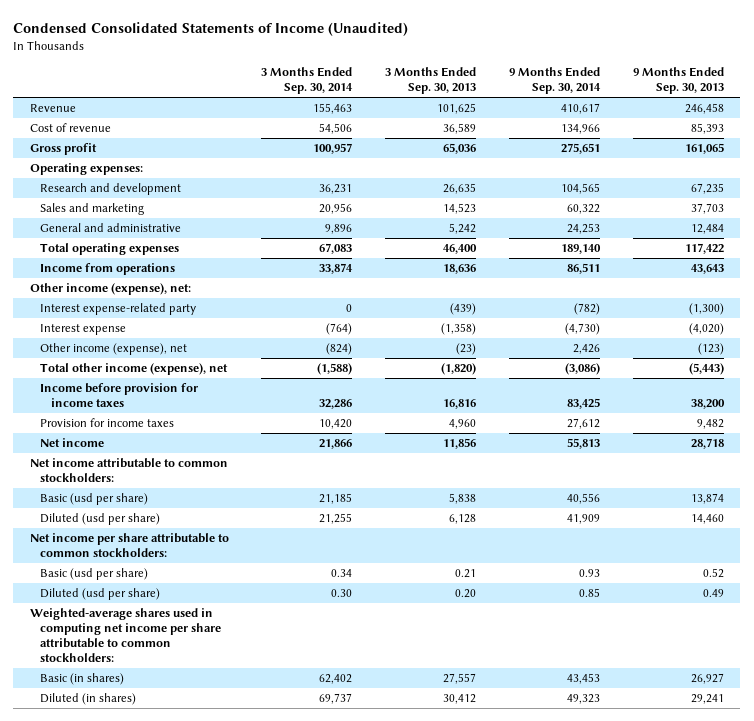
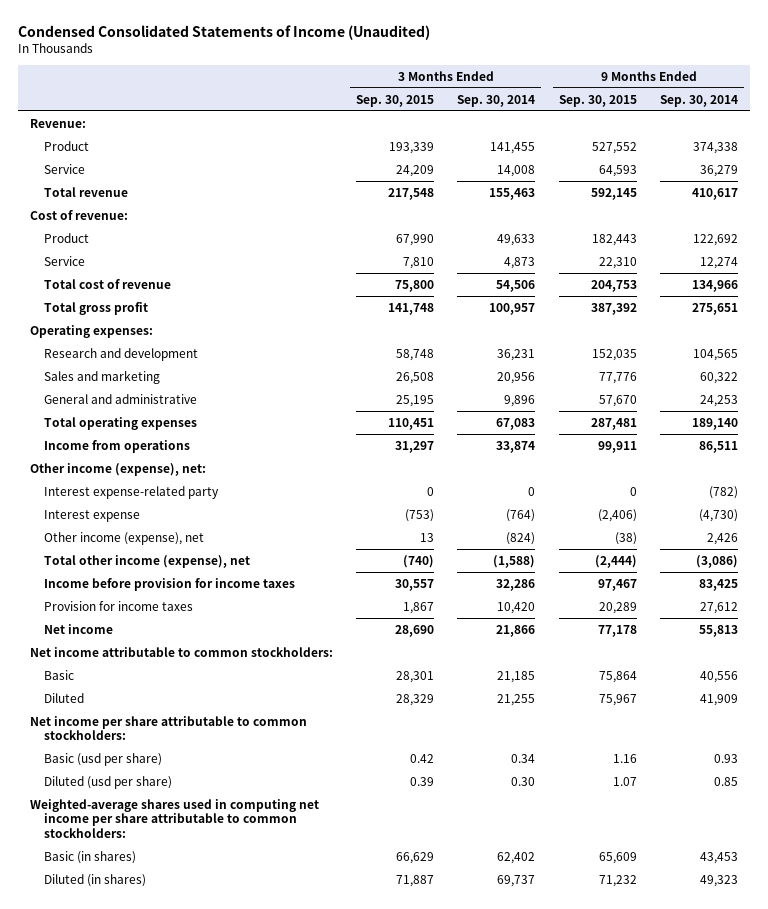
- | 3 Months Ended Sep. 30, 2014 | 3 Months Ended Sep. 30, 2013 | 9 Months Ended Sep. 30, 2014 | 9 Months Ended Sep. 30, 2013
+ | 3 Months Ended Sep. 30, 2015 | 3 Months Ended Sep. 30, 2014 | 9 Months Ended Sep. 30, 2015 | 9 Months Ended Sep. 30, 2014
- Revenue | 155,463 | 101,625 | 410,617 | 246,458
- Cost of revenue | 54,506 | 36,589 | 134,966 | 85,393
- Gross profit | 100,957 | 65,036 | 275,651 | 161,065
+ Revenue:
+ Product | 193,339 | 141,455 | 527,552 | 374,338
+ Service | 24,209 | 14,008 | 64,593 | 36,279
+ Total revenue | 217,548 | 155,463 | 592,145 | 410,617
+ Cost of revenue:
+ Product | 67,990 | 49,633 | 182,443 | 122,692
+ Service | 7,810 | 4,873 | 22,310 | 12,274
+ Total cost of revenue | 75,800 | 54,506 | 204,753 | 134,966
+ Total gross profit | 141,748 | 100,957 | 387,392 | 275,651
- Basic (usd per share) | 21,185 | 5,838 | 40,556 | 13,874
- Diluted (usd per share) | 21,255 | 6,128 | 41,909 | 14,460
+ Basic | 28,301 | 21,185 | 75,864 | 40,556
+ Diluted | 28,329 | 21,255 | 75,967 | 41,909

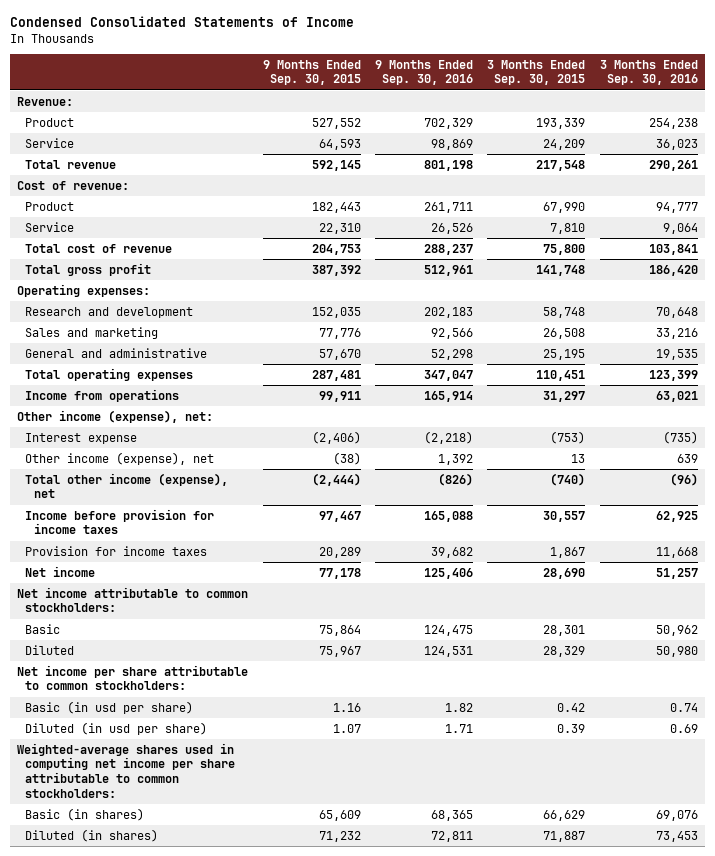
- Condensed Consolidated Statements of Income (Unaudited)
+ Condensed Consolidated Statements of Income
- | 3 Months Ended Sep. 30, 2015 | 3 Months Ended Sep. 30, 2014 | 9 Months Ended Sep. 30, 2015 | 9 Months Ended Sep. 30, 2014
+ | 9 Months Ended Sep. 30, 2015 | 9 Months Ended Sep. 30, 2016 | 3 Months Ended Sep. 30, 2015 | 3 Months Ended Sep. 30, 2016
- Interest expense-related party | 0 | 0 | 0 | (782)
- Basic (usd per share) | 0.42 | 0.34 | 1.16 | 0.93
- Diluted (usd per share) | 0.39 | 0.30 | 1.07 | 0.85
+ Basic (in usd per share) | 1.16 | 1.82 | 0.42 | 0.74
+ Diluted (in usd per share) | 1.07 | 1.71 | 0.39 | 0.69

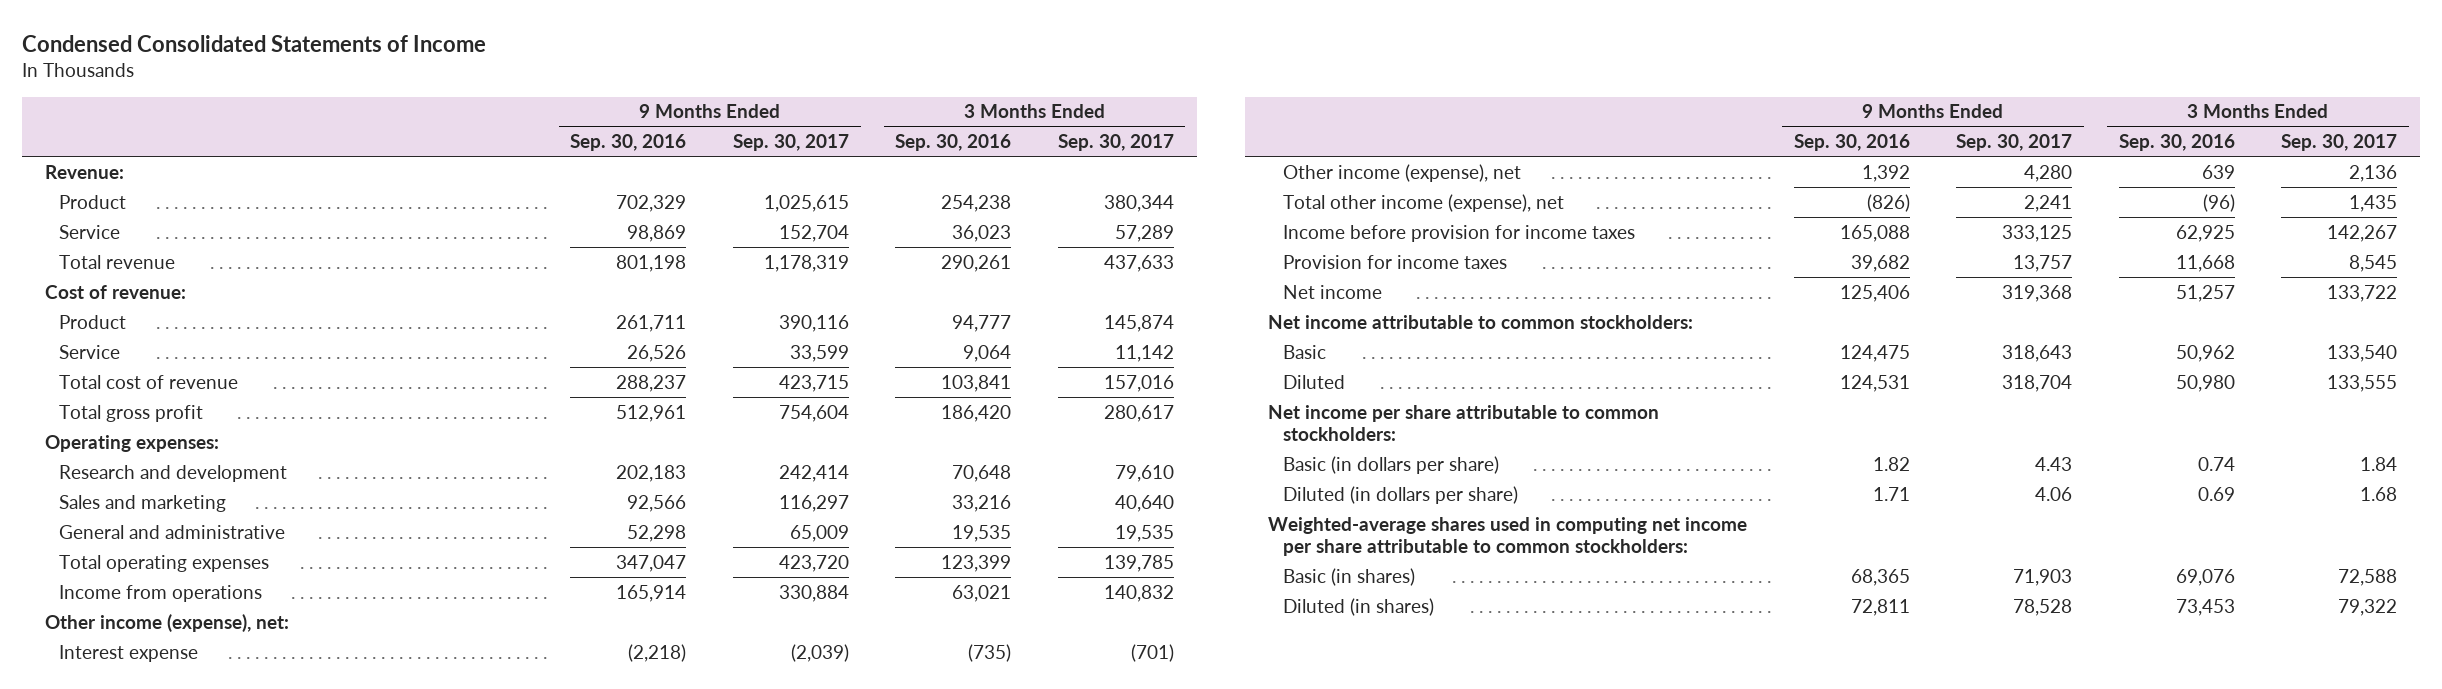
- | 9 Months Ended Sep. 30, 2015 | 9 Months Ended Sep. 30, 2016 | 3 Months Ended Sep. 30, 2015 | 3 Months Ended Sep. 30, 2016
+ | 9 Months Ended Sep. 30, 2016 | 9 Months Ended Sep. 30, 2017 | 3 Months Ended Sep. 30, 2016 | 3 Months Ended Sep. 30, 2017
- Basic (in usd per share) | 1.16 | 1.82 | 0.42 | 0.74
- Diluted (in usd per share) | 1.07 | 1.71 | 0.39 | 0.69
+ Basic (in dollars per share) | 1.82 | 4.43 | 0.74 | 1.84
+ Diluted (in dollars per share) | 1.71 | 4.06 | 0.69 | 1.68

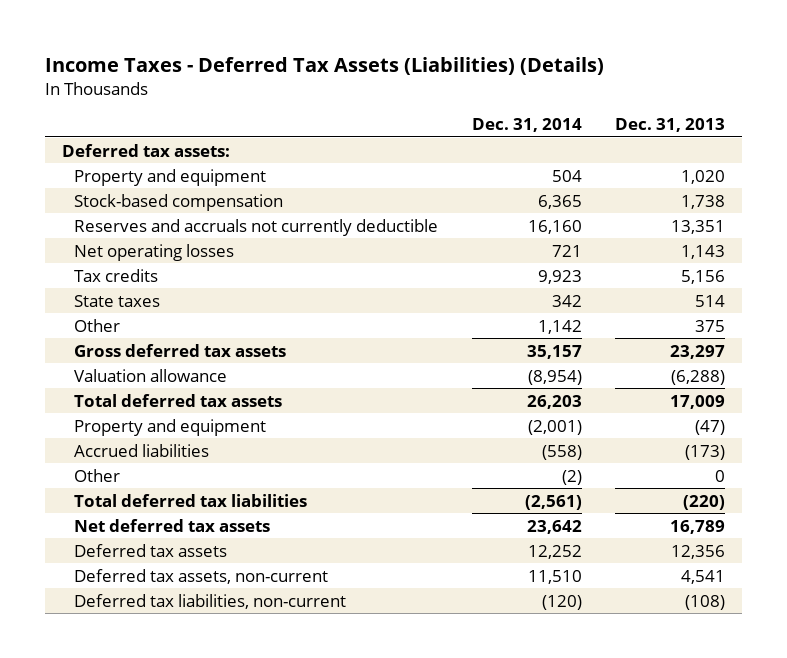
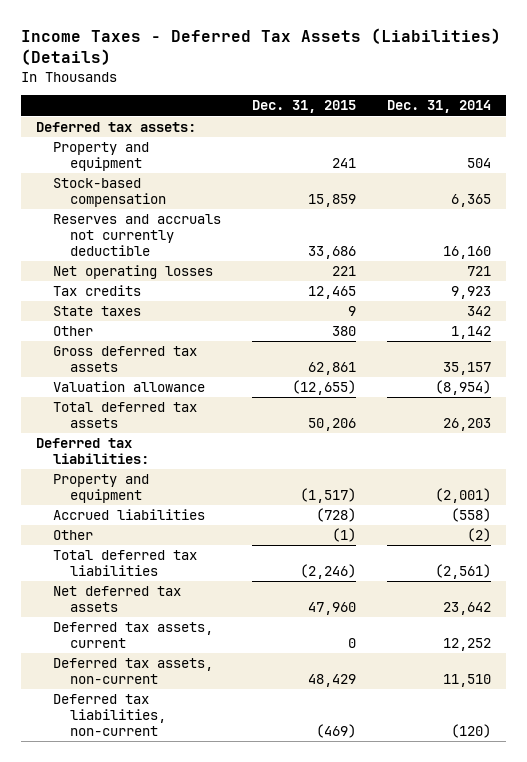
- | Dec. 31, 2014 | Dec. 31, 2013
+ | Dec. 31, 2015 | Dec. 31, 2014
+ Deferred tax liabilities:
- Deferred tax assets | 12,252 | 12,356
+ Deferred tax assets, current | 0 | 12,252

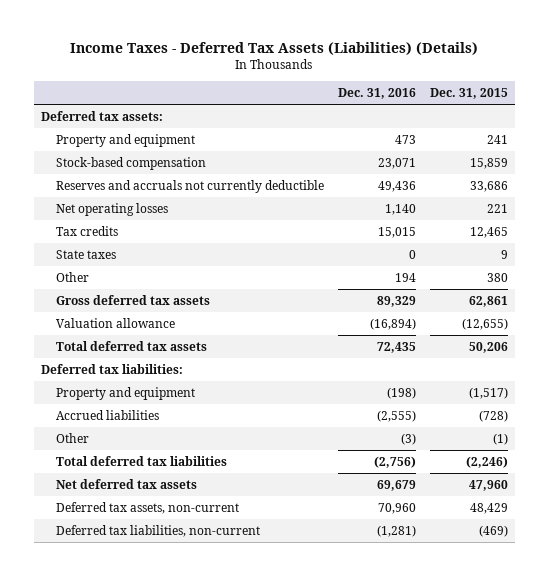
- | Dec. 31, 2015 | Dec. 31, 2014
+ | Dec. 31, 2016 | Dec. 31, 2015
- Deferred tax assets, current | 0 | 12,252

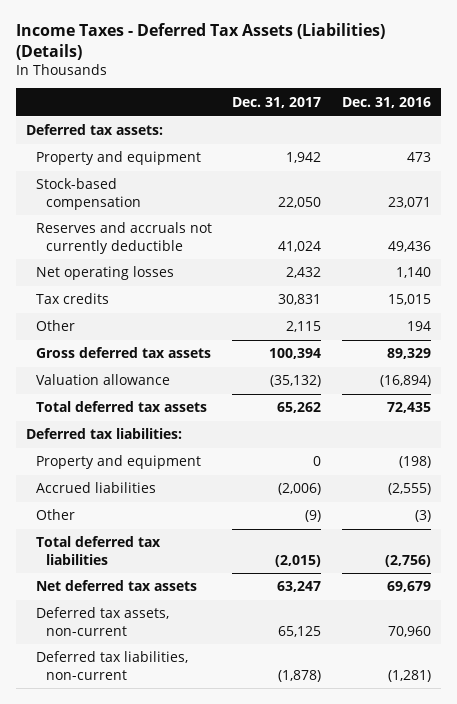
- | Dec. 31, 2016 | Dec. 31, 2015
+ | Dec. 31, 2017 | Dec. 31, 2016
- State taxes | 0 | 9

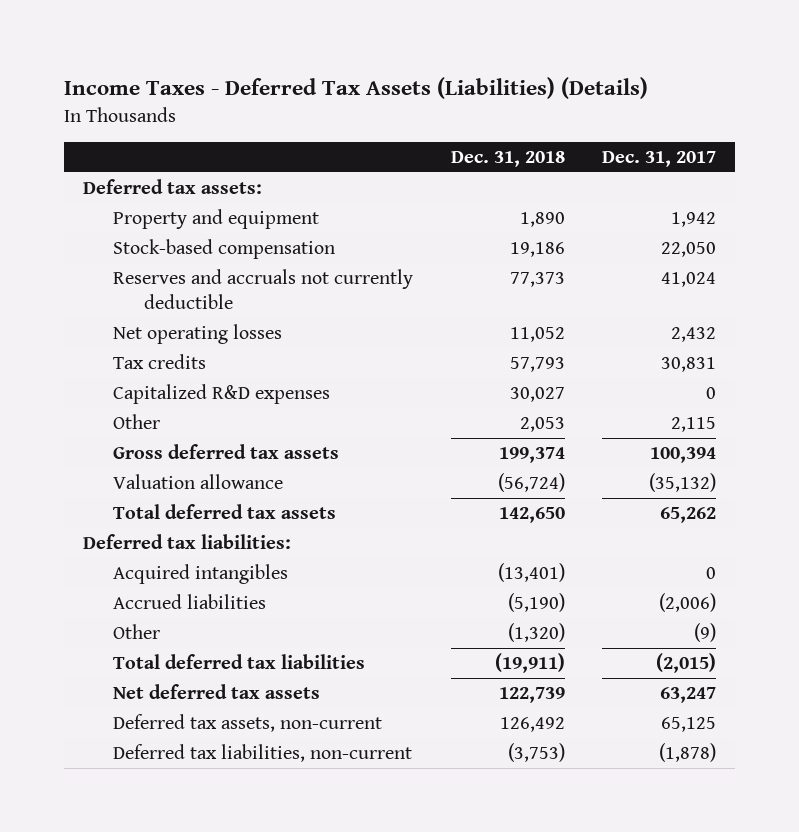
- | Dec. 31, 2017 | Dec. 31, 2016
+ | Dec. 31, 2018 | Dec. 31, 2017
+ Capitalized R&D expenses | 30,027 | 0
- Property and equipment | 0 | (198)
+ Acquired intangibles | (13,401) | 0

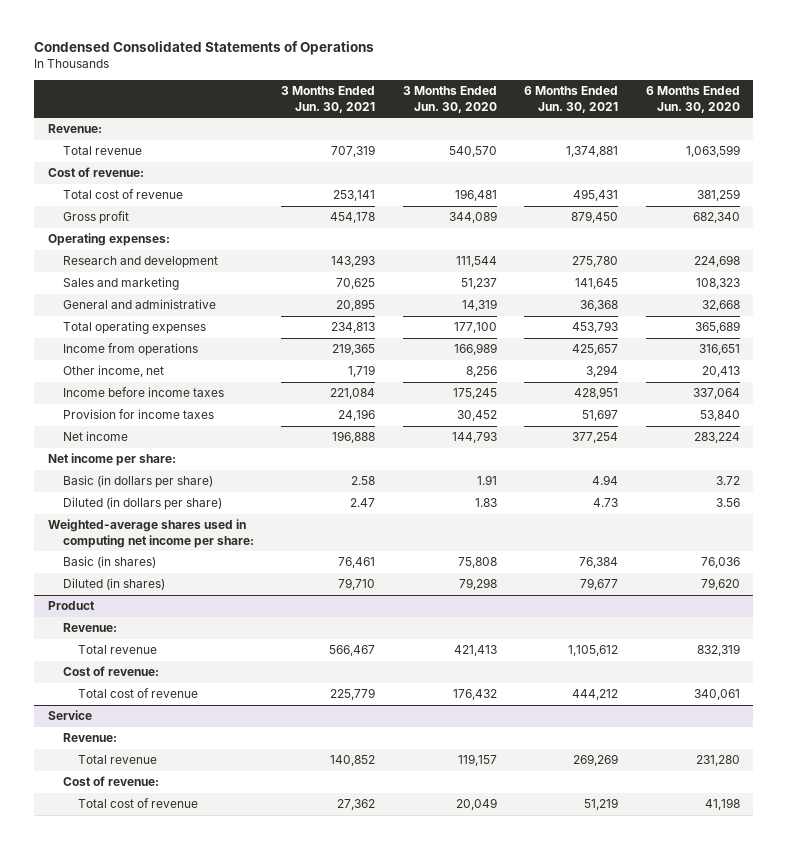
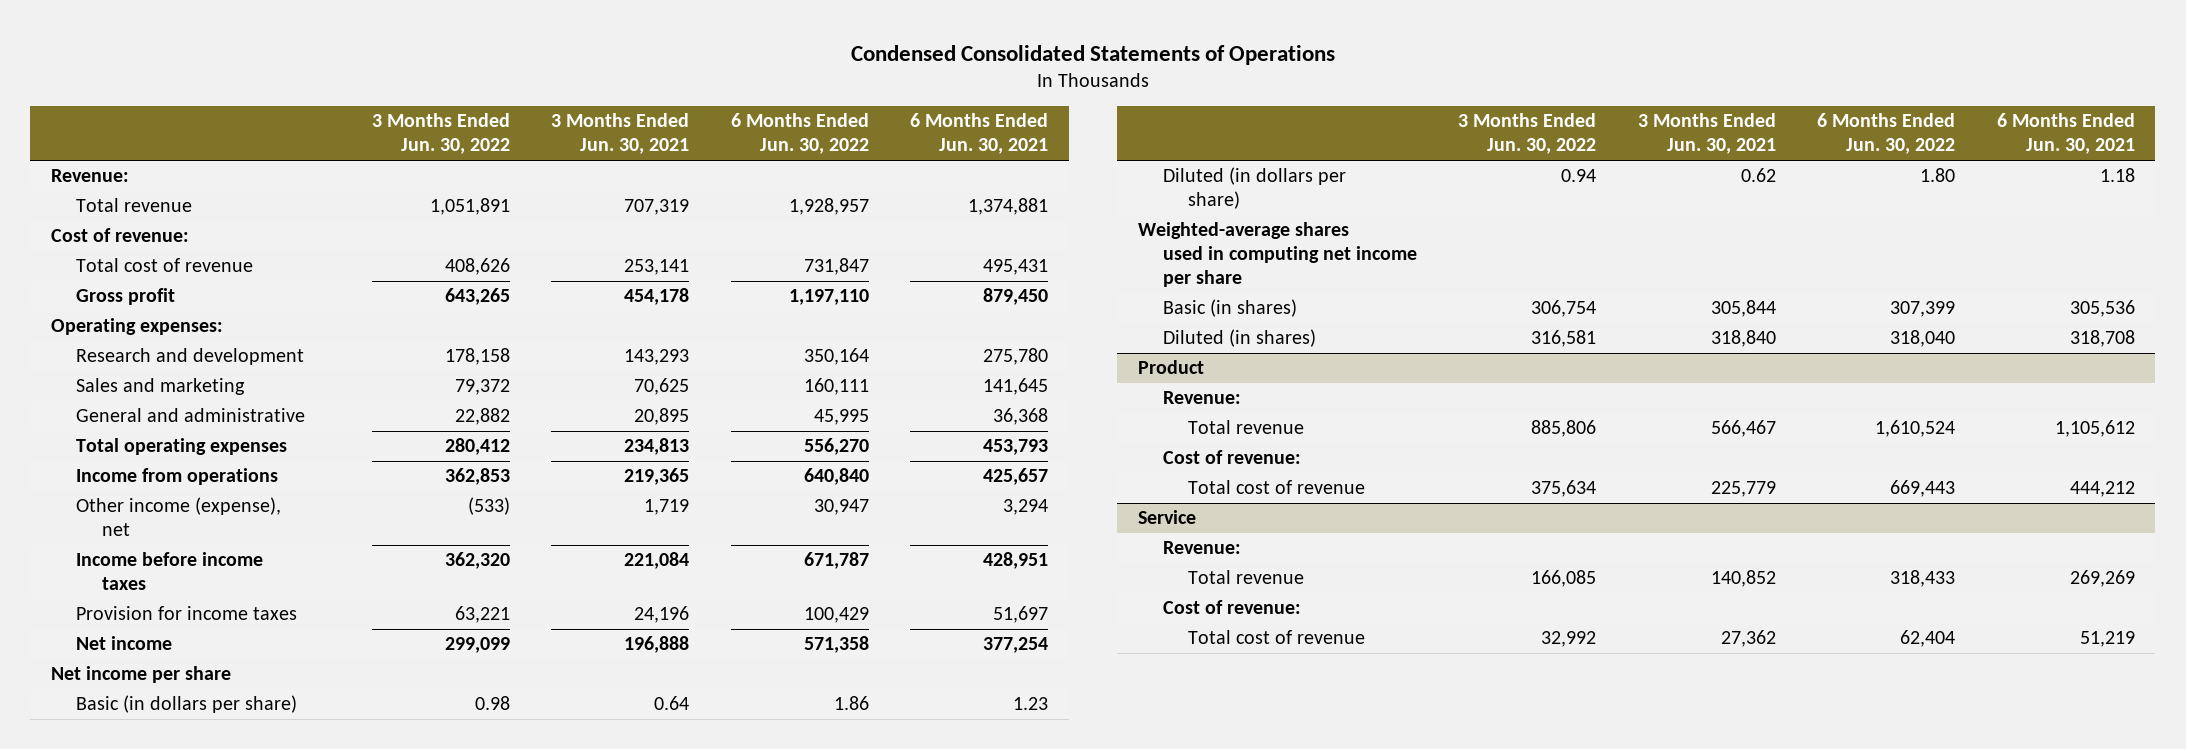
- | 3 Months Ended Jun. 30, 2021 | 3 Months Ended Jun. 30, 2020 | 6 Months Ended Jun. 30, 2021 | 6 Months Ended Jun. 30, 2020
+ | 3 Months Ended Jun. 30, 2022 | 3 Months Ended Jun. 30, 2021 | 6 Months Ended Jun. 30, 2022 | 6 Months Ended Jun. 30, 2021
- Other income, net | 1,719 | 8,256 | 3,294 | 20,413
+ Other income (expense), net | (533) | 1,719 | 30,947 | 3,294
- Net income per share:
- Basic (in dollars per share) | 2.58 | 1.91 | 4.94 | 3.72
- Diluted (in dollars per share) | 2.47 | 1.83 | 4.73 | 3.56
- Weighted-average shares used in computing net income per share:
- Basic (in shares) | 76,461 | 75,808 | 76,384 | 76,036
- Diluted (in shares) | 79,710 | 79,298 | 79,677 | 79,620
+ Net income per share
+ Basic (in dollars per share) | 0.98 | 0.64 | 1.86 | 1.23
+ Diluted (in dollars per share) | 0.94 | 0.62 | 1.80 | 1.18
+ Weighted-average shares used in computing net income per share
+ Basic (in shares) | 306,754 | 305,844 | 307,399 | 305,536
+ Diluted (in shares) | 316,581 | 318,840 | 318,040 | 318,708

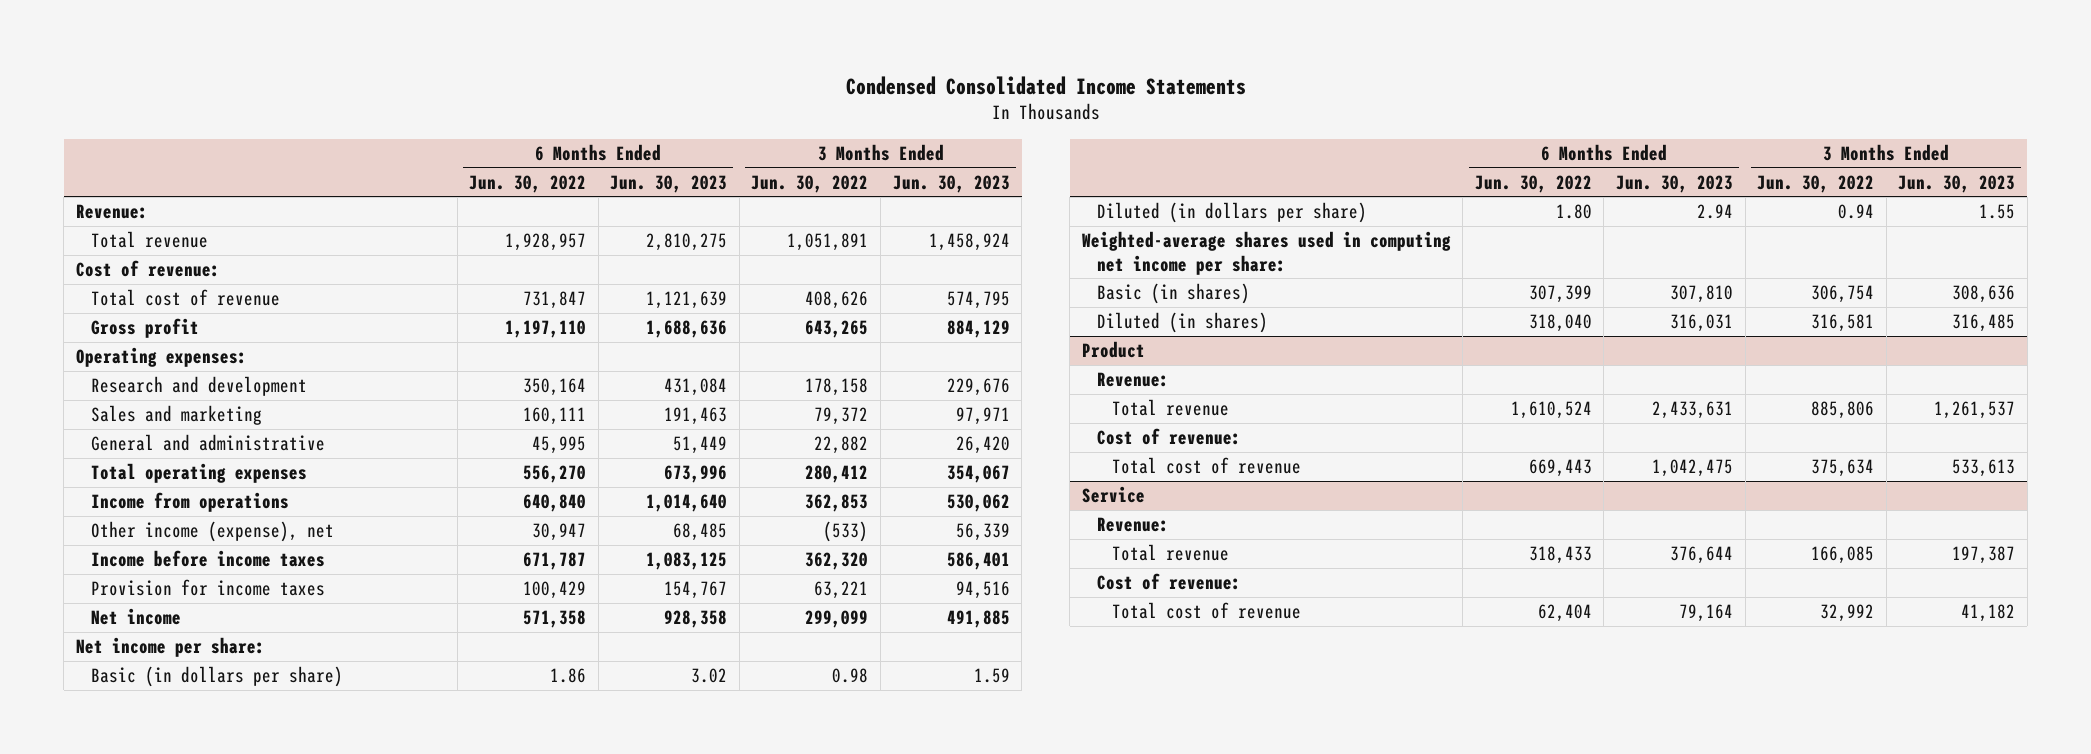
- Condensed Consolidated Statements of Operations
+ Condensed Consolidated Income Statements
- | 3 Months Ended Jun. 30, 2022 | 3 Months Ended Jun. 30, 2021 | 6 Months Ended Jun. 30, 2022 | 6 Months Ended Jun. 30, 2021
+ | 6 Months Ended Jun. 30, 2022 | 6 Months Ended Jun. 30, 2023 | 3 Months Ended Jun. 30, 2022 | 3 Months Ended Jun. 30, 2023
- Net income per share
+ Net income per share:
- Weighted-average shares used in computing net income per share
+ Weighted-average shares used in computing net income per share:

